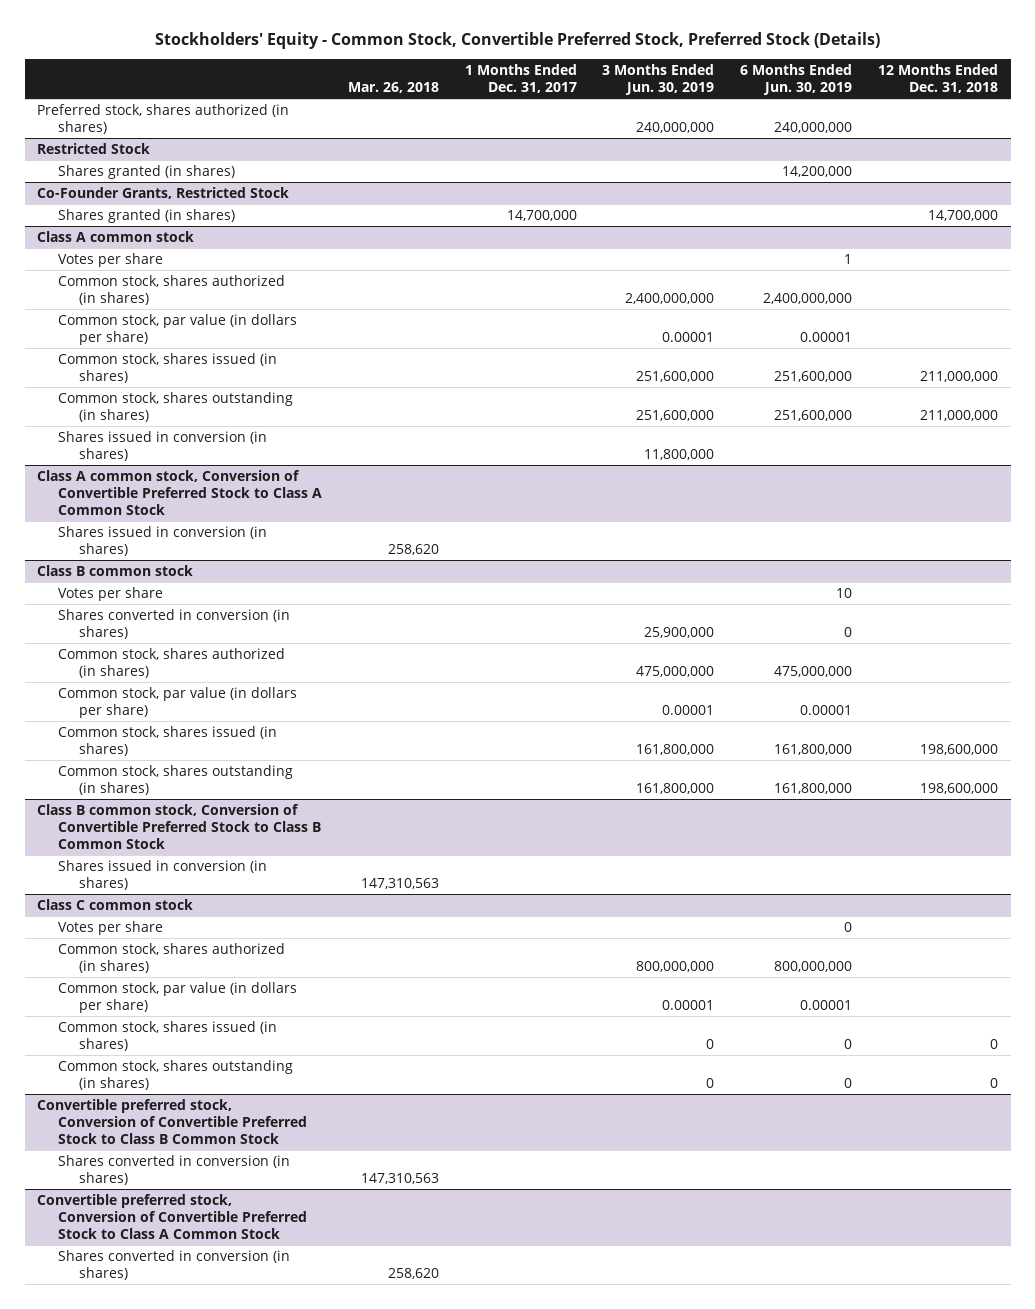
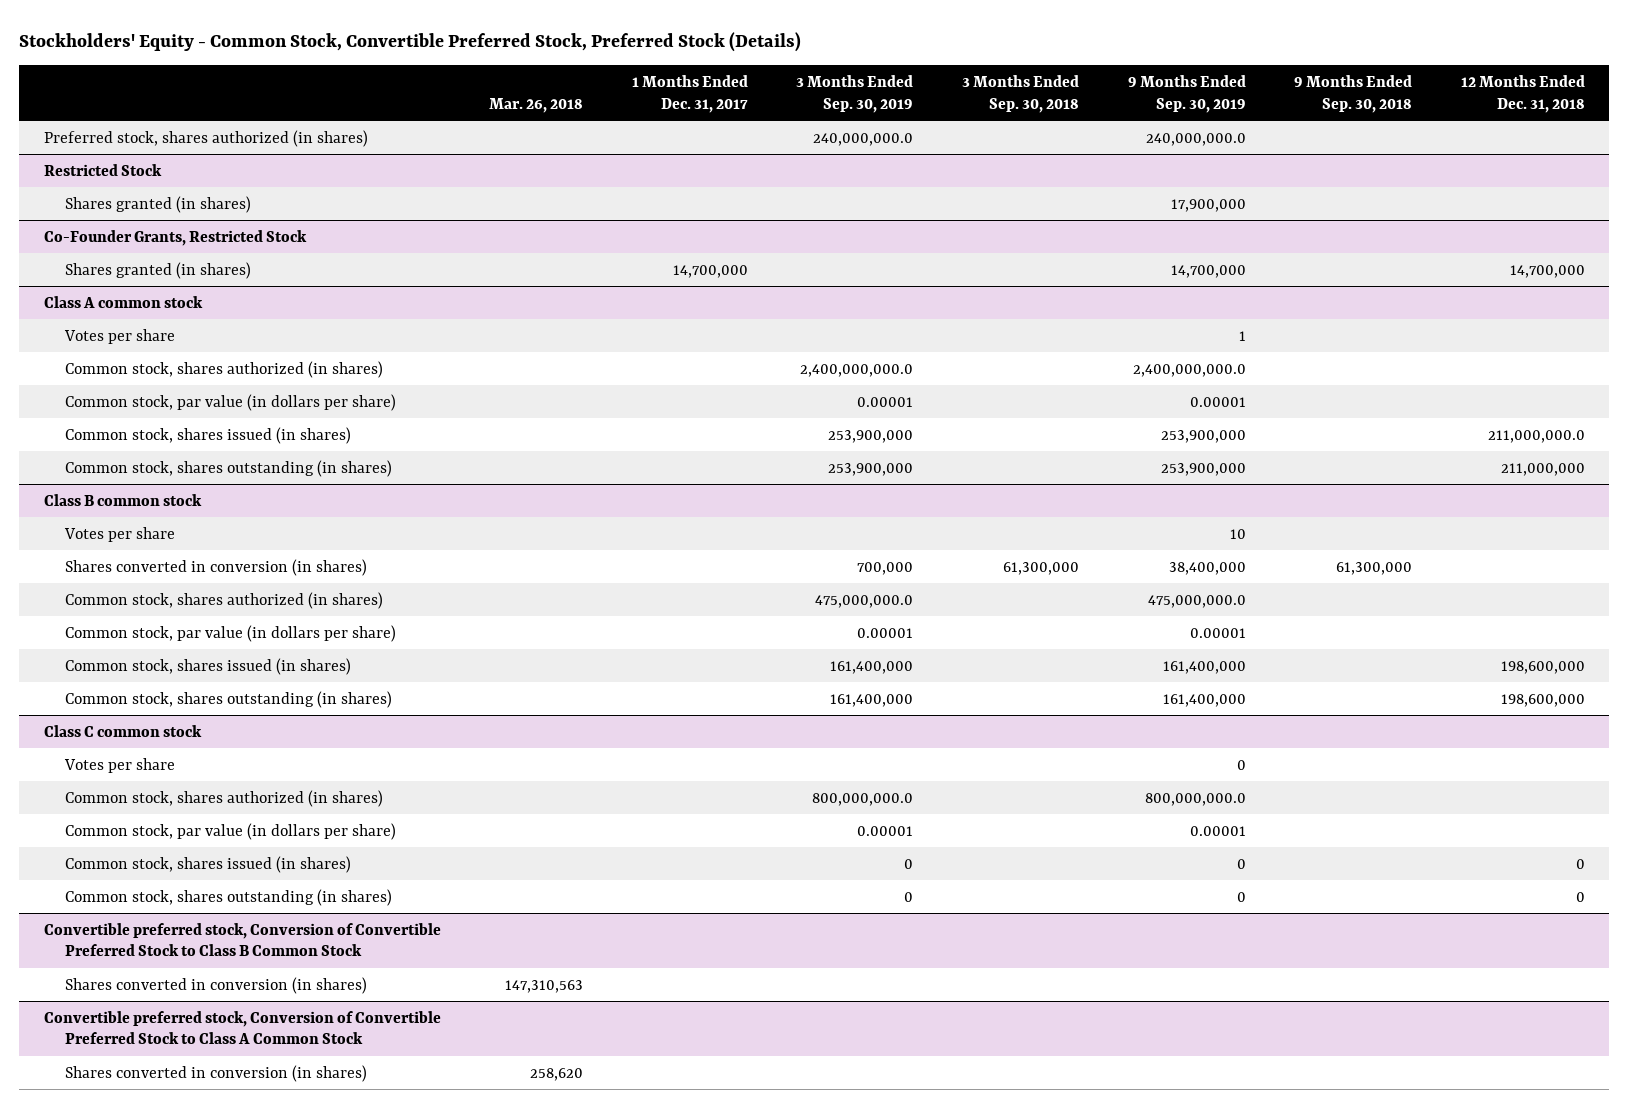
- | Mar. 26, 2018 | 1 Months Ended Dec. 31, 2017 | 3 Months Ended Jun. 30, 2019 | 6 Months Ended Jun. 30, 2019 | 12 Months Ended Dec. 31, 2018
+ | Mar. 26, 2018 | 1 Months Ended Dec. 31, 2017 | 3 Months Ended Sep. 30, 2019 | 3 Months Ended Sep. 30, 2018 | 9 Months Ended Sep. 30, 2019 | 9 Months Ended Sep. 30, 2018 | 12 Months Ended Dec. 31, 2018
@ Class A common stock
- Common stock, shares issued (in shares) | | | 251,600,000 | 251,600,000 | 211,000,000
+ Common stock, shares issued (in shares) | | | 253,900,000 | | 253,900,000 | | 211,000,000.0
- Shares issued in conversion (in shares) | | | 11,800,000 | |
- Class A common stock, Conversion of Convertible Preferred Stock to Class A Common Stock
- Shares issued in conversion (in shares) | 258,620 | | | |
- Class B common stock, Conversion of Convertible Preferred Stock to Class B Common Stock
- Shares issued in conversion (in shares) | 147,310,563 | | | |

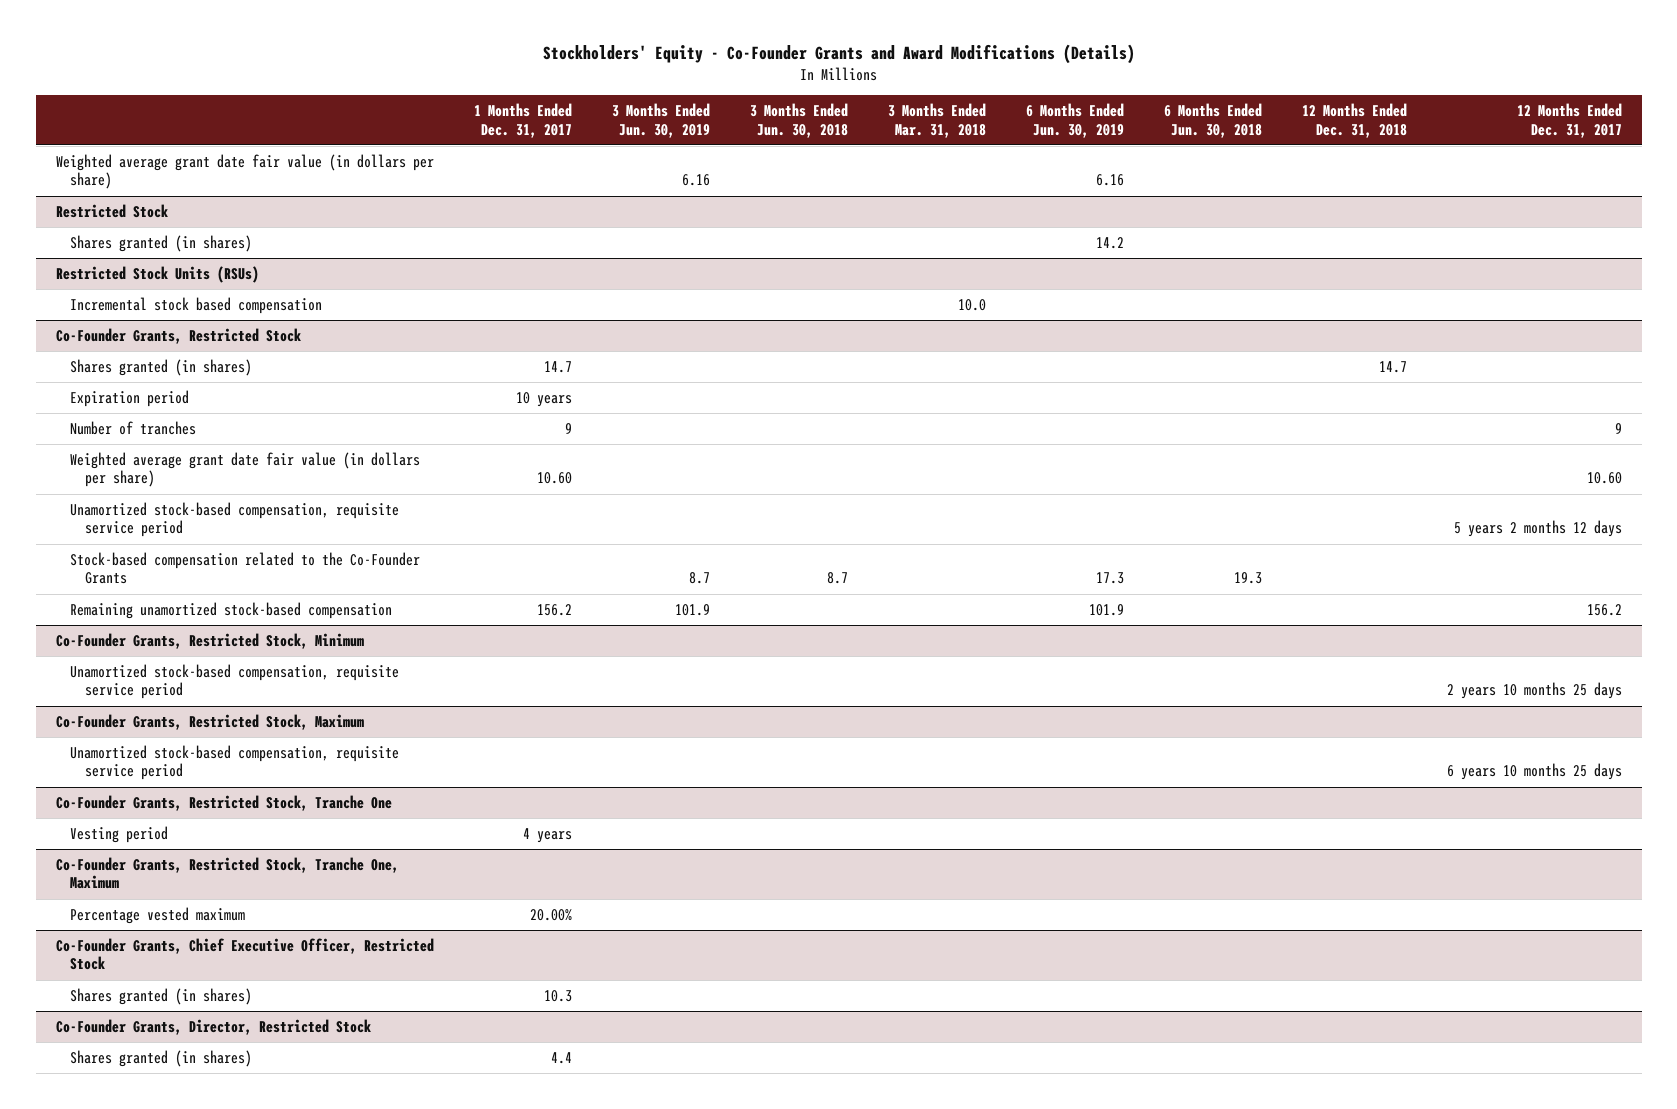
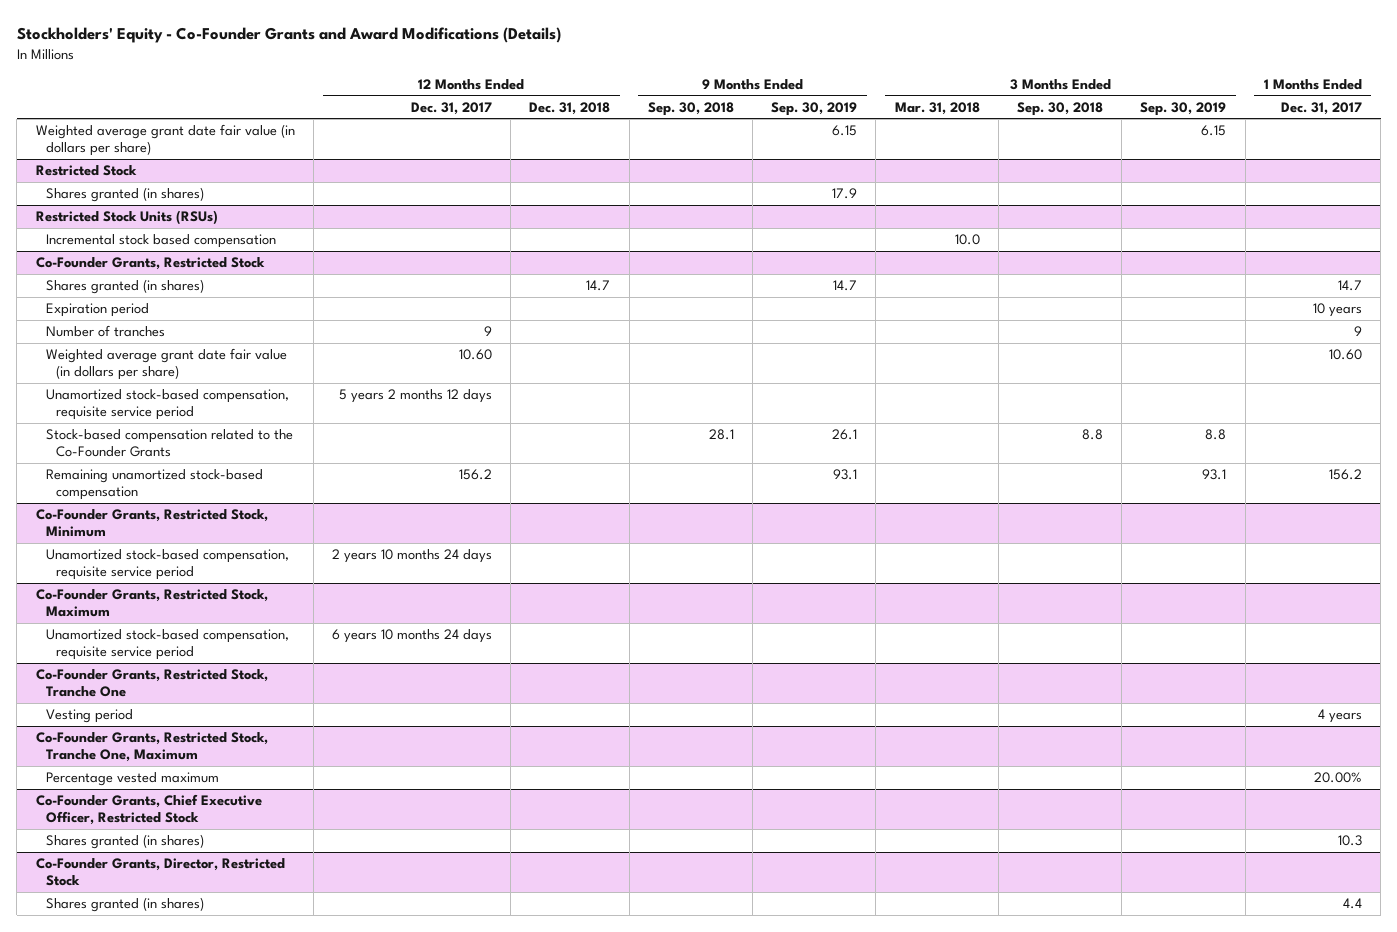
- | 1 Months Ended Dec. 31, 2017 | 3 Months Ended Jun. 30, 2019 | 3 Months Ended Jun. 30, 2018 | 3 Months Ended Mar. 31, 2018 | 6 Months Ended Jun. 30, 2019 | 6 Months Ended Jun. 30, 2018 | 12 Months Ended Dec. 31, 2018 | 12 Months Ended Dec. 31, 2017
+ | 12 Months Ended Dec. 31, 2017 | 12 Months Ended Dec. 31, 2018 | 9 Months Ended Sep. 30, 2018 | 9 Months Ended Sep. 30, 2019 | 3 Months Ended Mar. 31, 2018 | 3 Months Ended Sep. 30, 2018 | 3 Months Ended Sep. 30, 2019 | 1 Months Ended Dec. 31, 2017
@ Co-Founder Grants, Restricted Stock, Minimum
- Unamortized stock-based compensation, requisite service period | | | | | | | | 2 years 10 months 25 days
+ Unamortized stock-based compensation, requisite service period | 2 years 10 months 24 days | | | | | | |
@ Co-Founder Grants, Restricted Stock, Maximum
- Unamortized stock-based compensation, requisite service period | | | | | | | | 6 years 10 months 25 days
+ Unamortized stock-based compensation, requisite service period | 6 years 10 months 24 days | | | | | | |

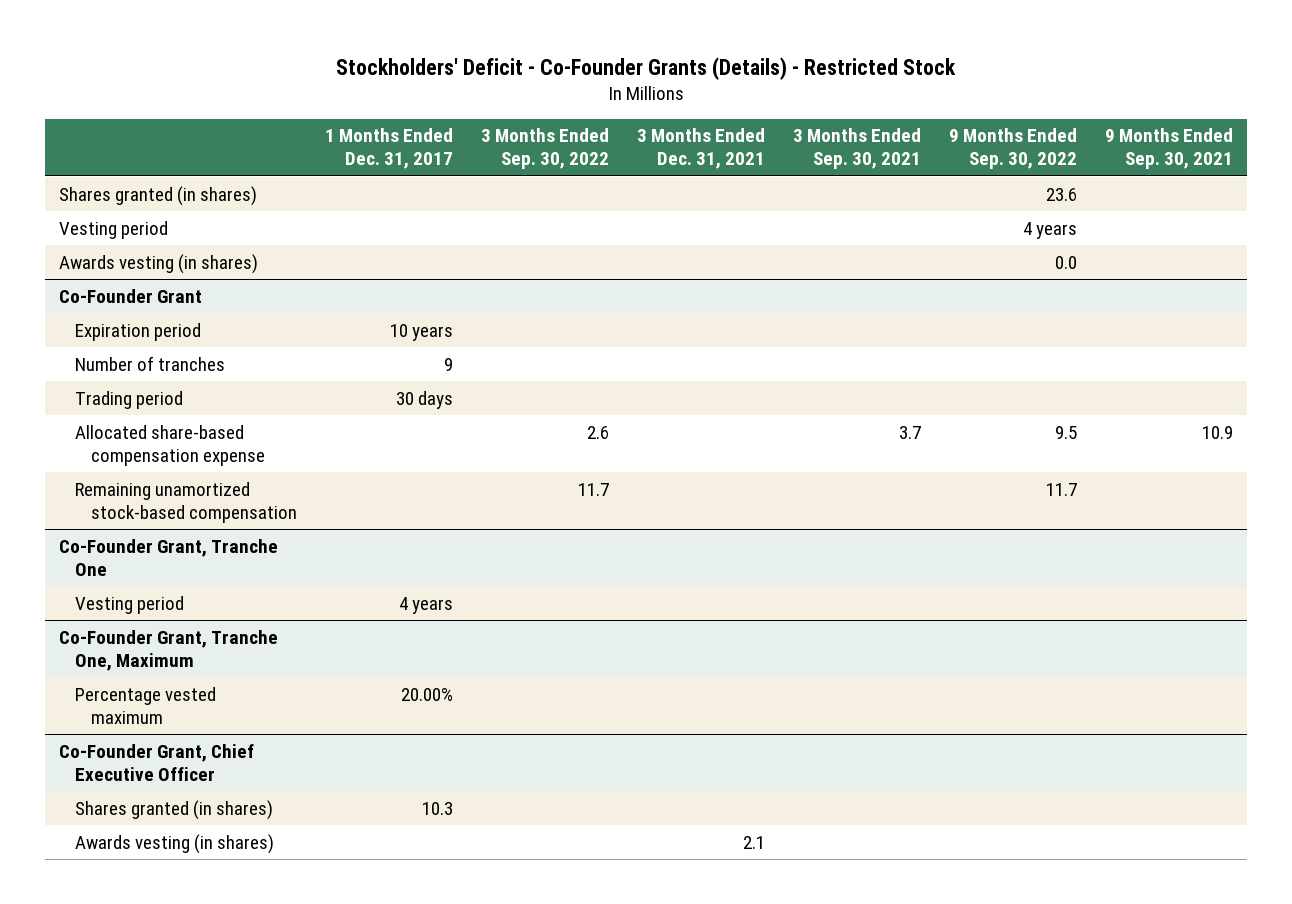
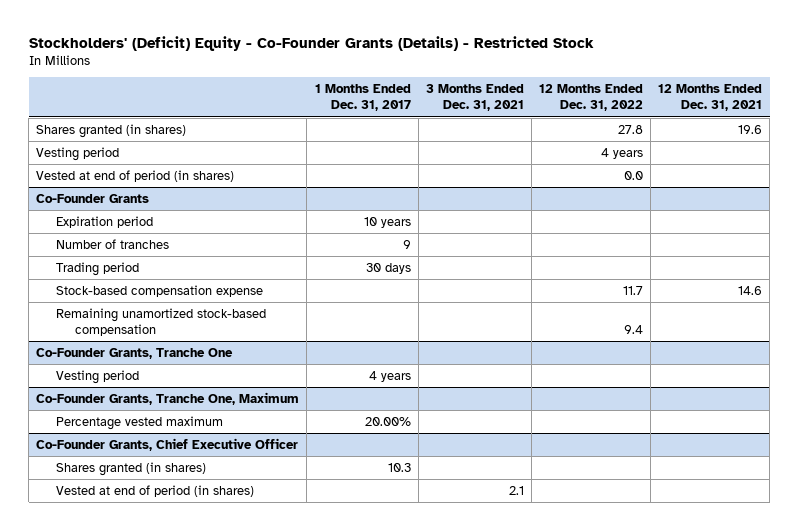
- Stockholders' Deficit - Co-Founder Grants (Details) - Restricted Stock
+ Stockholders' (Deficit) Equity - Co-Founder Grants (Details) - Restricted Stock
- | 1 Months Ended Dec. 31, 2017 | 3 Months Ended Sep. 30, 2022 | 3 Months Ended Dec. 31, 2021 | 3 Months Ended Sep. 30, 2021 | 9 Months Ended Sep. 30, 2022 | 9 Months Ended Sep. 30, 2021
+ | 1 Months Ended Dec. 31, 2017 | 3 Months Ended Dec. 31, 2021 | 12 Months Ended Dec. 31, 2022 | 12 Months Ended Dec. 31, 2021
- Awards vesting (in shares) | | | | | 0.0 |
- Co-Founder Grant
+ Vested at end of period (in shares) | | | 0.0 |
+ Co-Founder Grants
- Allocated share-based compensation expense | | 2.6 | | 3.7 | 9.5 | 10.9
+ Stock-based compensation expense | | | 11.7 | 14.6
- Co-Founder Grant, Tranche One
+ Co-Founder Grants, Tranche One
- Co-Founder Grant, Tranche One, Maximum
+ Co-Founder Grants, Tranche One, Maximum
- Co-Founder Grant, Chief Executive Officer
+ Co-Founder Grants, Chief Executive Officer
- Awards vesting (in shares) | | | 2.1 | | |
+ Vested at end of period (in shares) | | 2.1 | |

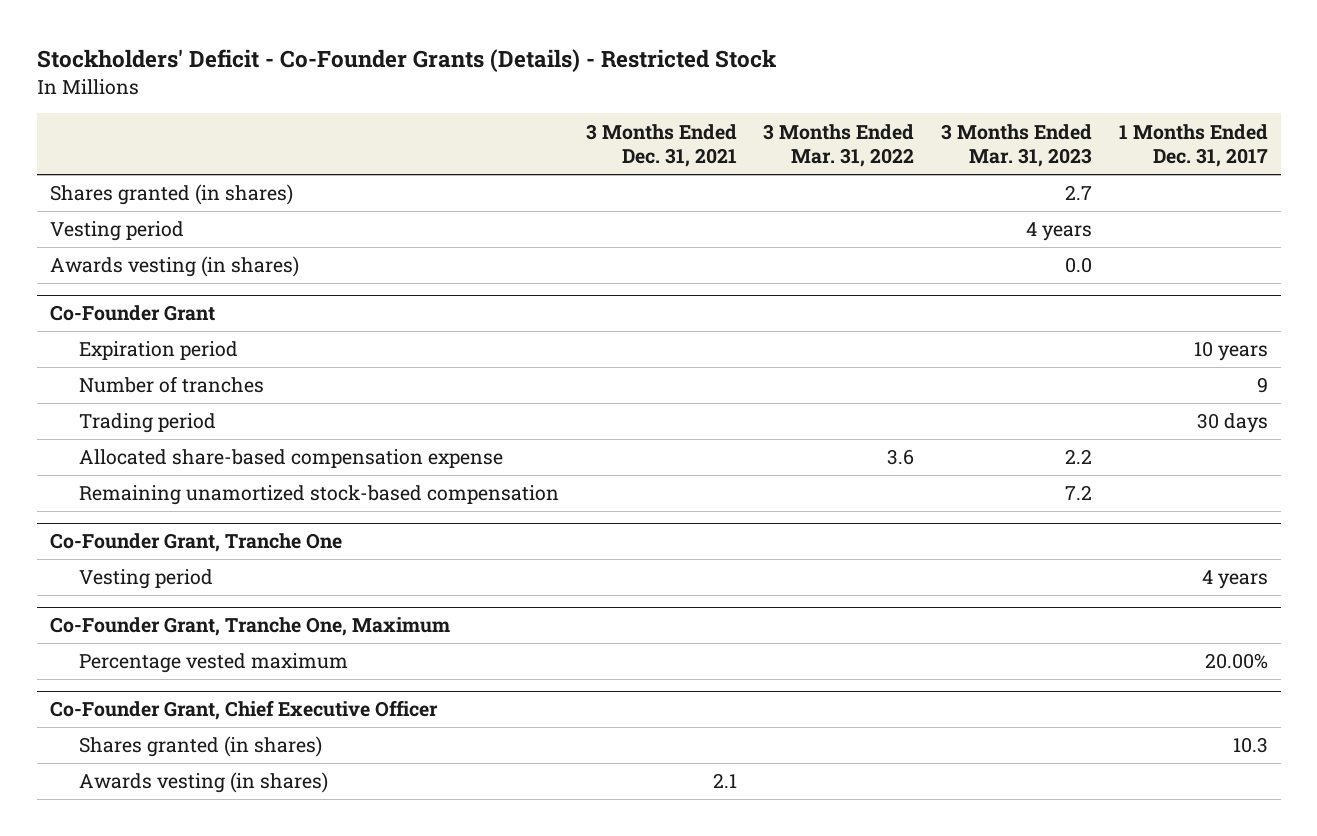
- Stockholders' (Deficit) Equity - Co-Founder Grants (Details) - Restricted Stock
+ Stockholders' Deficit - Co-Founder Grants (Details) - Restricted Stock
- | 1 Months Ended Dec. 31, 2017 | 3 Months Ended Dec. 31, 2021 | 12 Months Ended Dec. 31, 2022 | 12 Months Ended Dec. 31, 2021
+ | 3 Months Ended Dec. 31, 2021 | 3 Months Ended Mar. 31, 2022 | 3 Months Ended Mar. 31, 2023 | 1 Months Ended Dec. 31, 2017
- Vested at end of period (in shares) | | | 0.0 |
- Co-Founder Grants
+ Awards vesting (in shares) | | | 0.0 |
+ Co-Founder Grant
- Stock-based compensation expense | | | 11.7 | 14.6
+ Allocated share-based compensation expense | | 3.6 | 2.2 |
- Co-Founder Grants, Tranche One
+ Co-Founder Grant, Tranche One
- Co-Founder Grants, Tranche One, Maximum
+ Co-Founder Grant, Tranche One, Maximum
- Co-Founder Grants, Chief Executive Officer
+ Co-Founder Grant, Chief Executive Officer
- Vested at end of period (in shares) | | 2.1 | |
+ Awards vesting (in shares) | 2.1 | | |

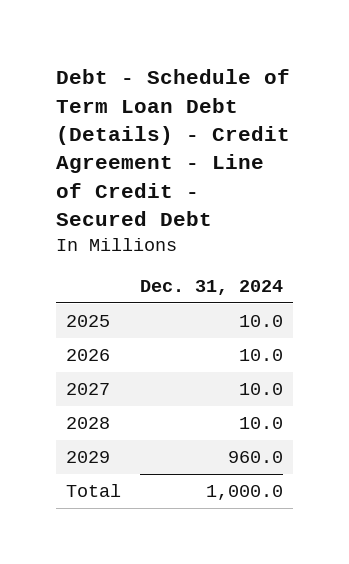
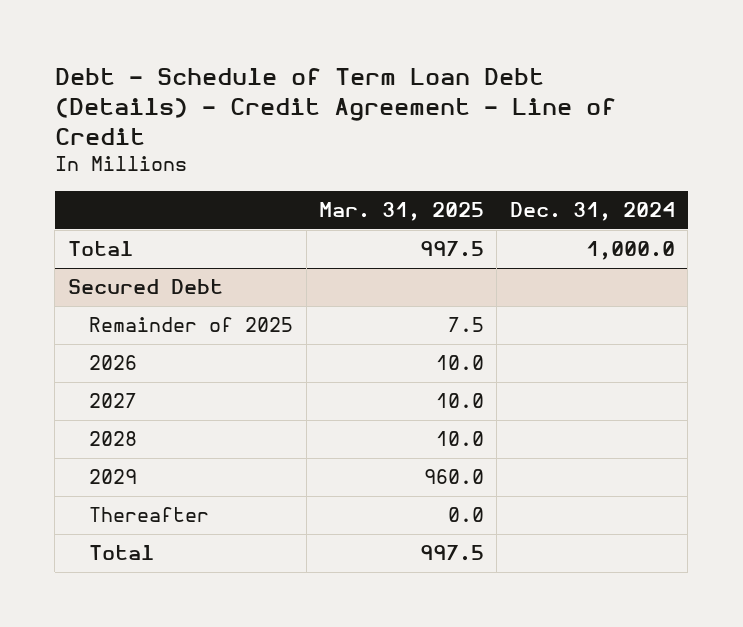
- Debt - Schedule of Term Loan Debt (Details) - Credit Agreement - Line of Credit - Secured Debt
+ Debt - Schedule of Term Loan Debt (Details) - Credit Agreement - Line of Credit
- | Dec. 31, 2024
+ | Mar. 31, 2025 | Dec. 31, 2024
- 2025 | 10.0
- 2026 | 10.0
- 2027 | 10.0
- 2028 | 10.0
- 2029 | 960.0
+ Secured Debt
+ Remainder of 2025 | 7.5 |
+ 2026 | 10.0 |
+ 2027 | 10.0 |
+ 2028 | 10.0 |
+ 2029 | 960.0 |
+ Thereafter | 0.0 |
+ Total | 997.5 |

